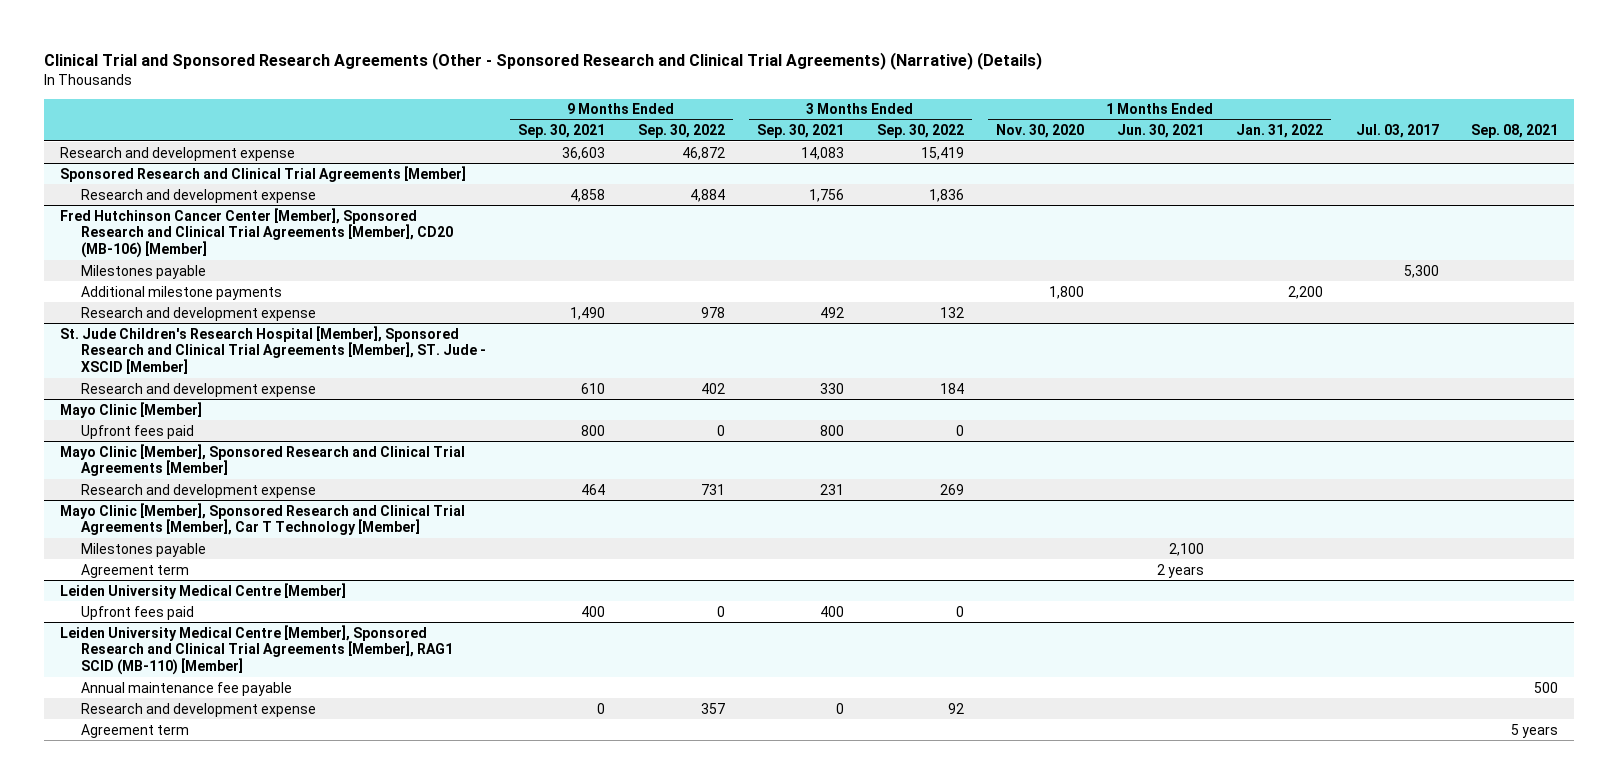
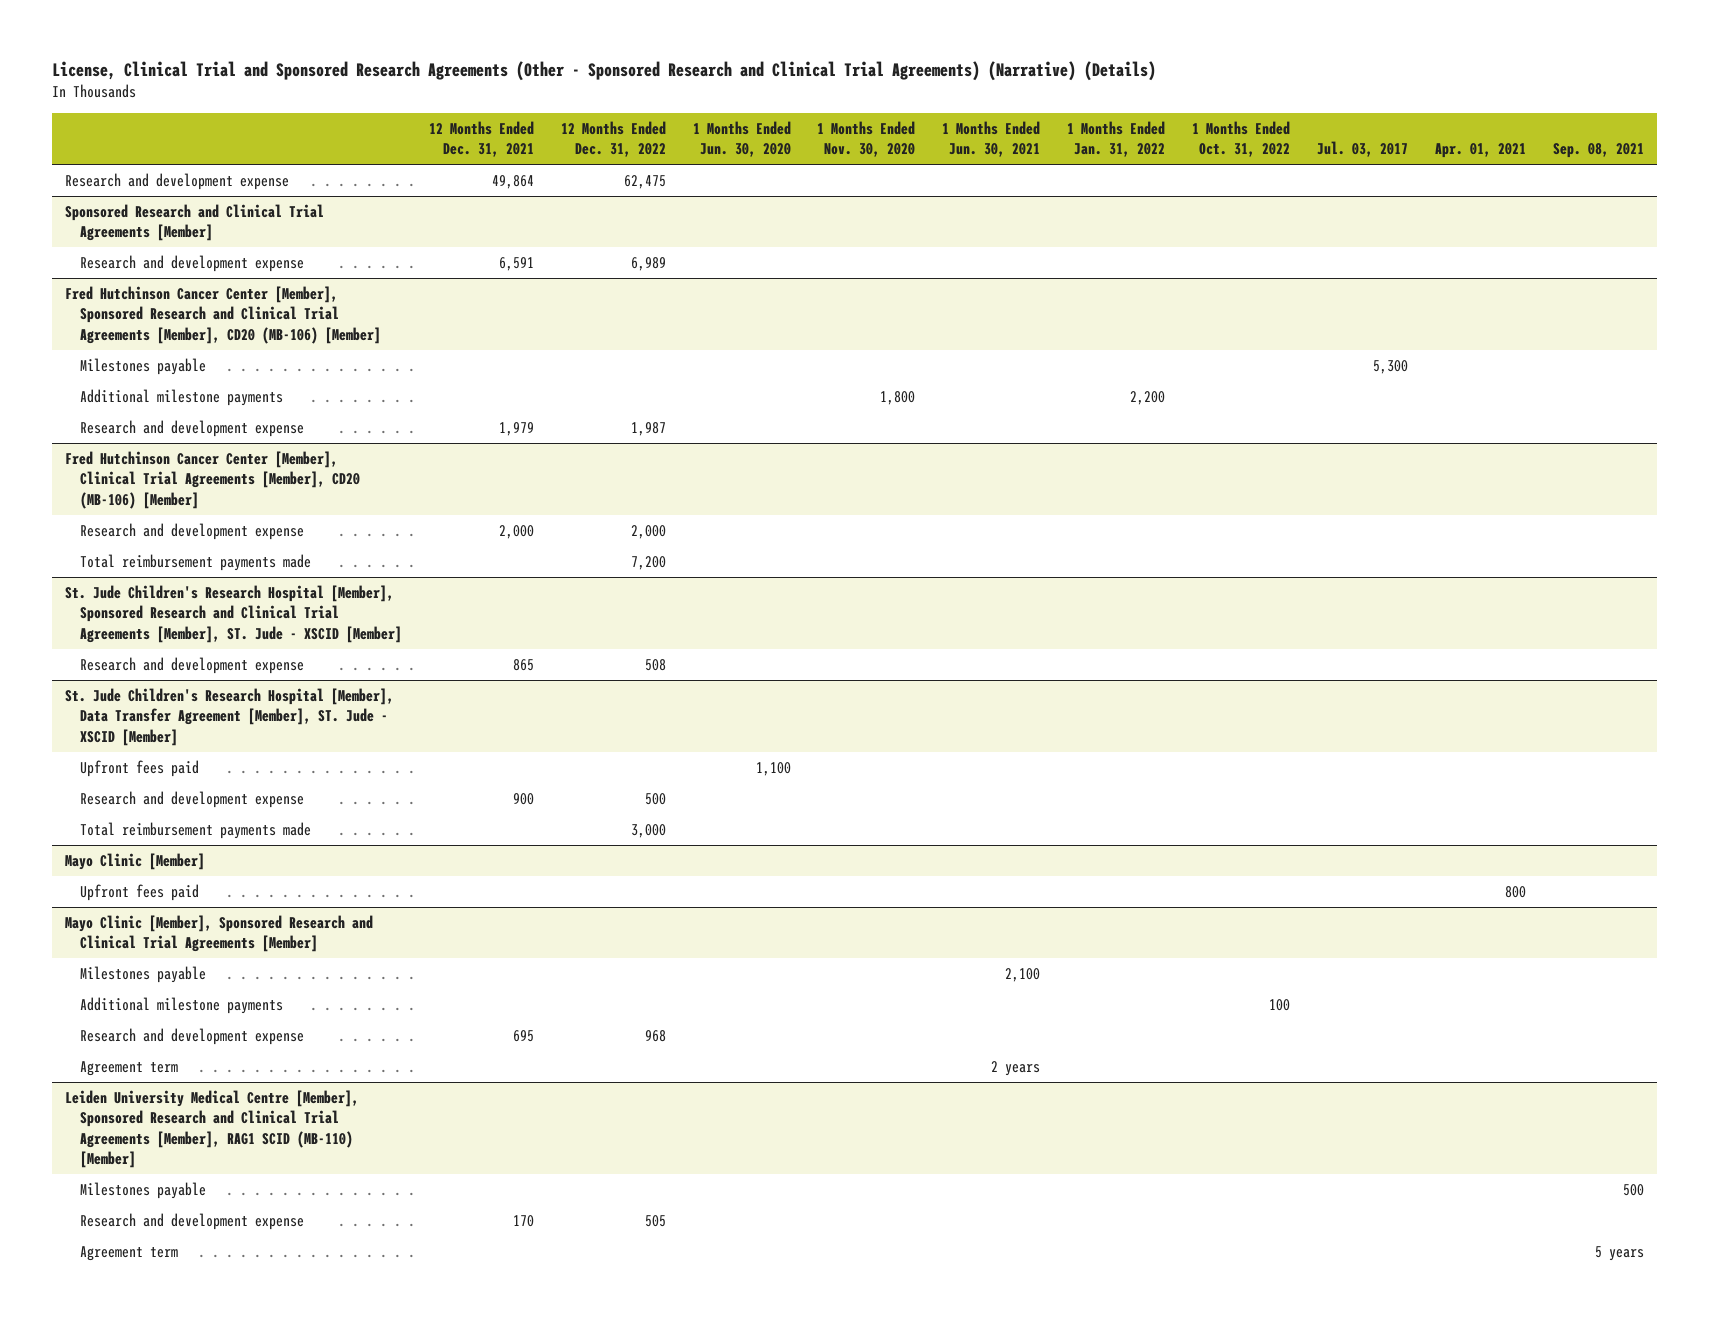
- Clinical Trial and Sponsored Research Agreements (Other - Sponsored Research and Clinical Trial Agreements) (Narrative) (Details)
+ License, Clinical Trial and Sponsored Research Agreements (Other - Sponsored Research and Clinical Trial Agreements) (Narrative) (Details)
- | 9 Months Ended Sep. 30, 2021 | 9 Months Ended Sep. 30, 2022 | 3 Months Ended Sep. 30, 2021 | 3 Months Ended Sep. 30, 2022 | 1 Months Ended Nov. 30, 2020 | 1 Months Ended Jun. 30, 2021 | 1 Months Ended Jan. 31, 2022 | Jul. 03, 2017 | Sep. 08, 2021
+ | 12 Months Ended Dec. 31, 2021 | 12 Months Ended Dec. 31, 2022 | 1 Months Ended Jun. 30, 2020 | 1 Months Ended Nov. 30, 2020 | 1 Months Ended Jun. 30, 2021 | 1 Months Ended Jan. 31, 2022 | 1 Months Ended Oct. 31, 2022 | Jul. 03, 2017 | Apr. 01, 2021 | Sep. 08, 2021
+ Fred Hutchinson Cancer Center [Member], Clinical Trial Agreements [Member], CD20 (MB-106) [Member]
+ Research and development expense | 2,000 | 2,000 | | | | | | | |
+ Total reimbursement payments made | | 7,200 | | | | | | | |
+ St. Jude Children's Research Hospital [Member], Data Transfer Agreement [Member], ST. Jude - XSCID [Member]
+ Upfront fees paid | | | 1,100 | | | | | | |
+ Research and development expense | 900 | 500 | | | | | | | |
+ Total reimbursement payments made | | 3,000 | | | | | | | |
@ Mayo Clinic [Member], Sponsored Research and Clinical Trial Agreements [Member]
+ Milestones payable | | | | | 2,100 | | | | |
+ Additional milestone payments | | | | | | | 100 | | |
- Mayo Clinic [Member], Sponsored Research and Clinical Trial Agreements [Member], Car T Technology [Member]
- Milestones payable | | | | | | 2,100 | | |
- Agreement term | | | | | | 2 years | | |
- Leiden University Medical Centre [Member]
- Upfront fees paid | 400 | 0 | 400 | 0 | | | | |
@ Mayo Clinic [Member], Sponsored Research and Clinical Trial Agreements [Member]
+ Agreement term | | | | | 2 years | | | | |
@ Leiden University Medical Centre [Member], Sponsored Research and Clinical Trial Agreements [Member], RAG1 SCID (MB-110) [Member]
- Annual maintenance fee payable | | | | | | | | | 500
+ Milestones payable | | | | | | | | | | 500

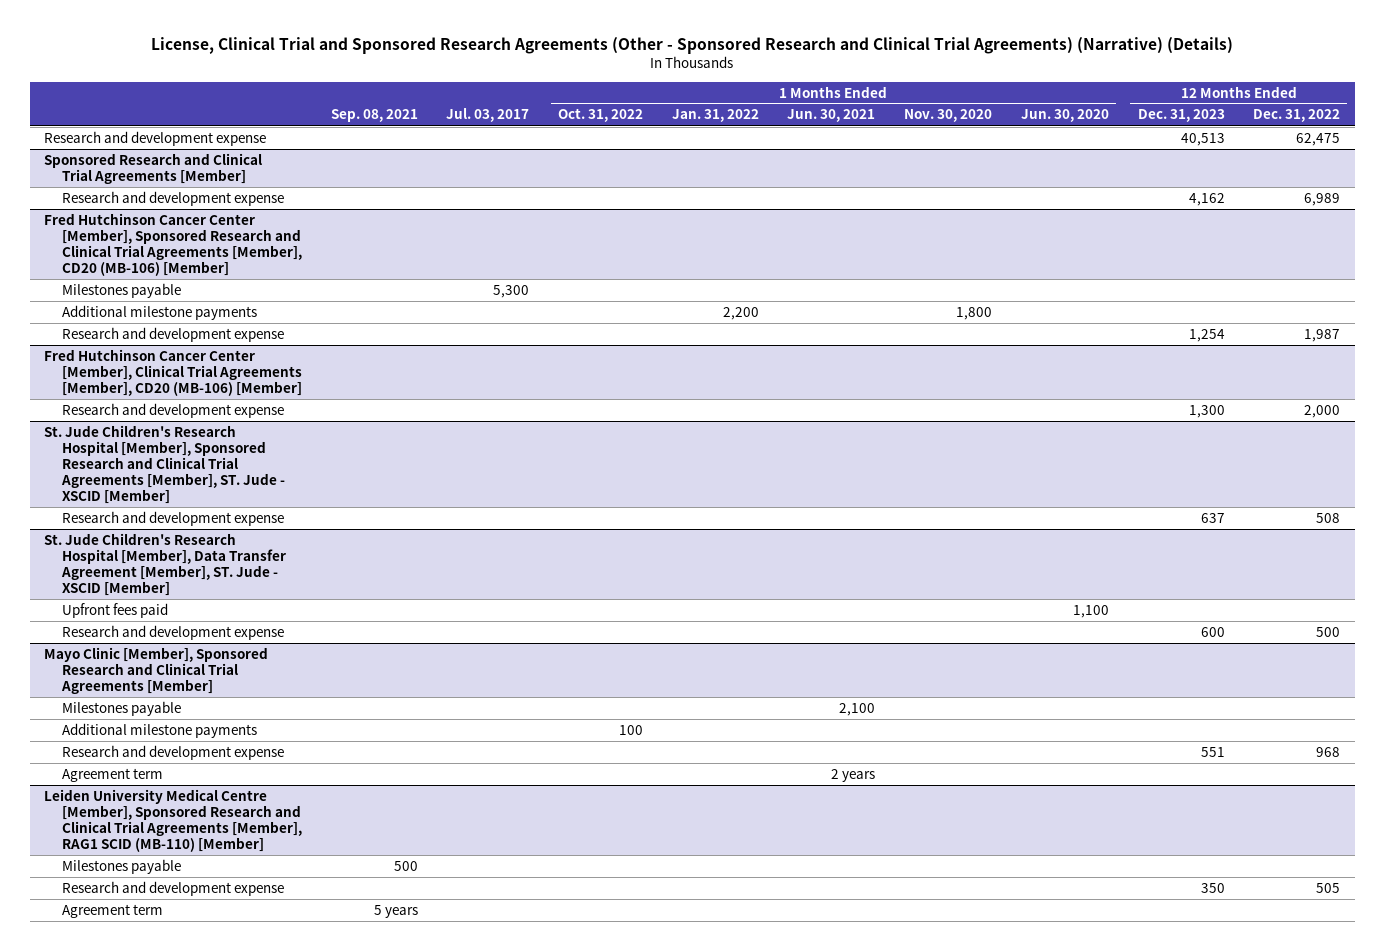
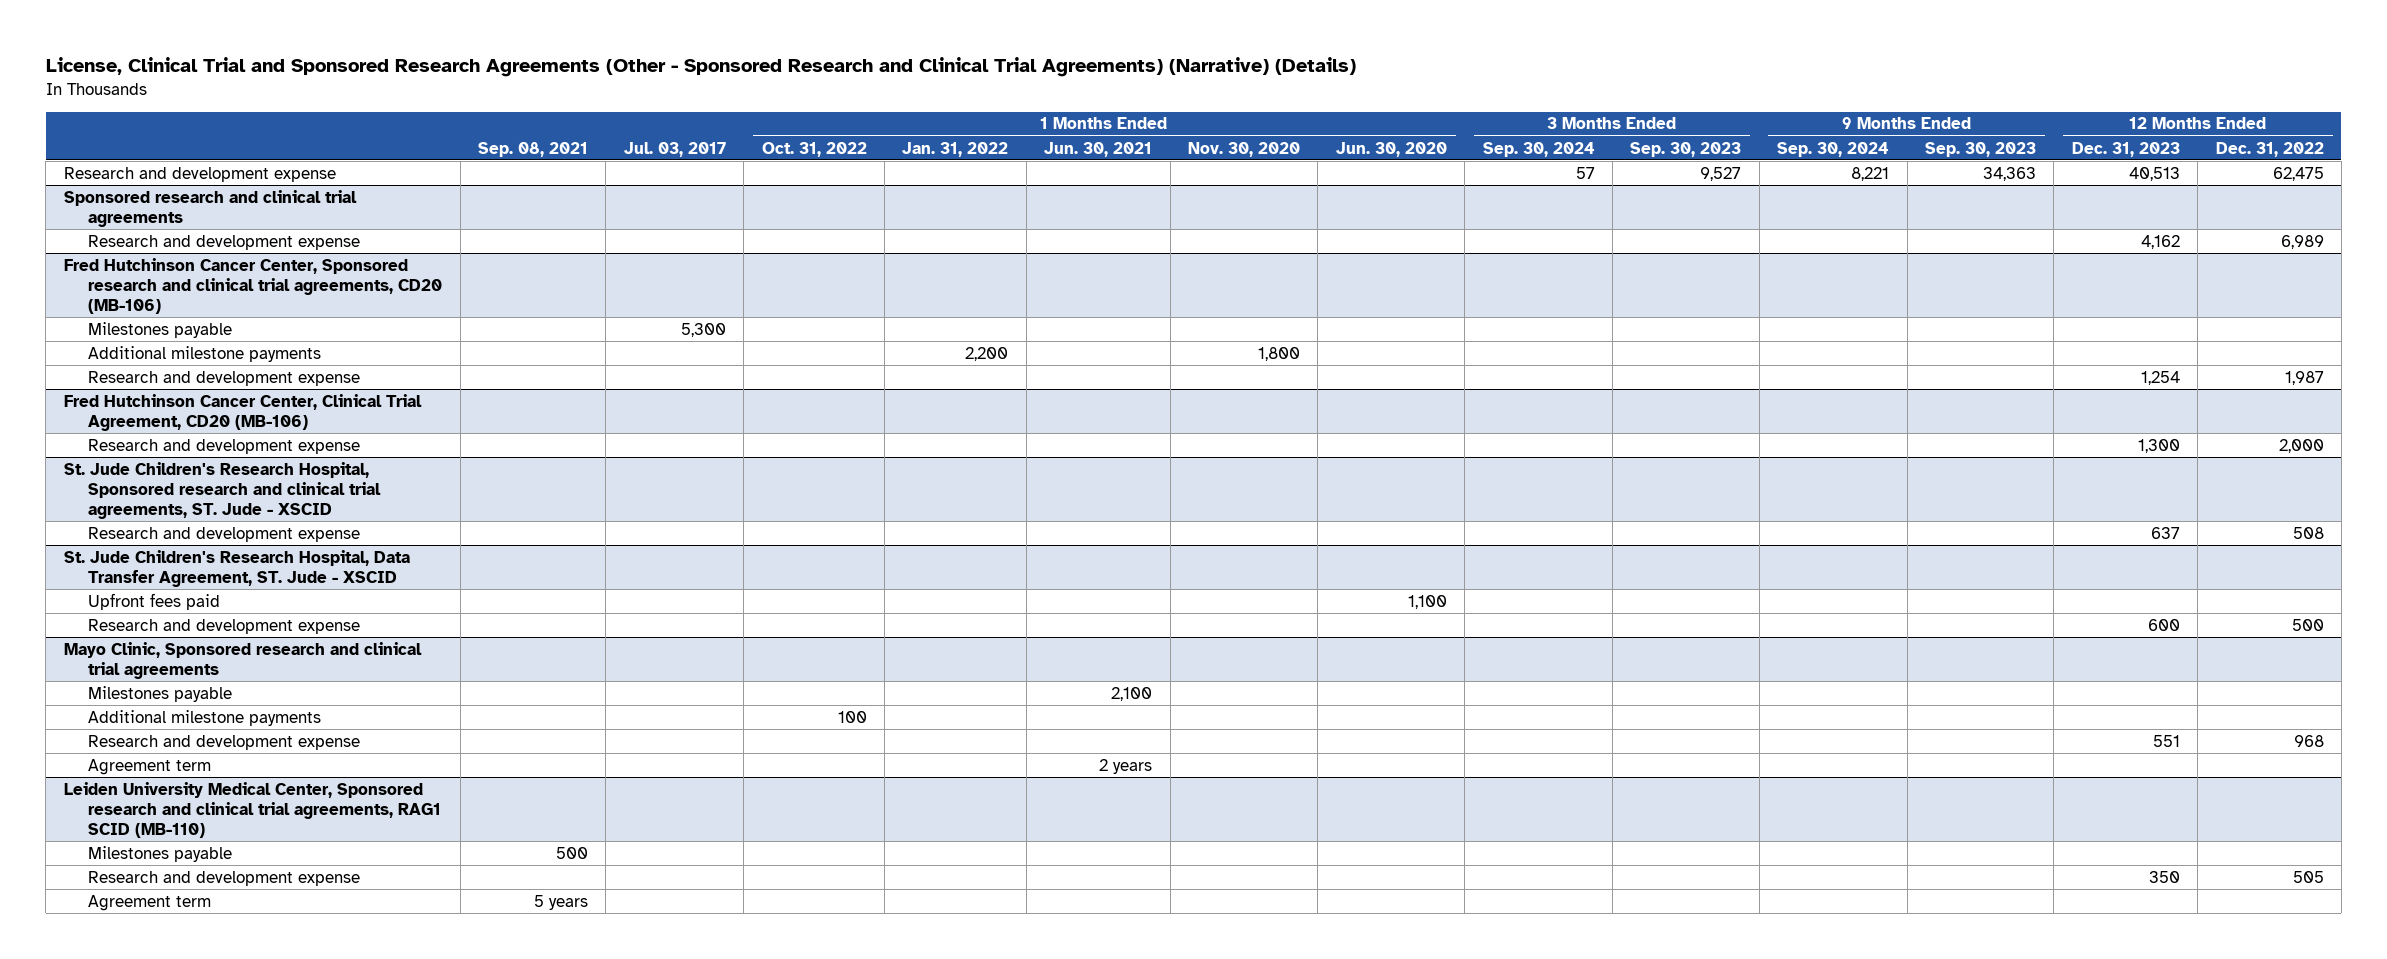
- | Sep. 08, 2021 | Jul. 03, 2017 | 1 Months Ended Oct. 31, 2022 | 1 Months Ended Jan. 31, 2022 | 1 Months Ended Jun. 30, 2021 | 1 Months Ended Nov. 30, 2020 | 1 Months Ended Jun. 30, 2020 | 12 Months Ended Dec. 31, 2023 | 12 Months Ended Dec. 31, 2022
+ | Sep. 08, 2021 | Jul. 03, 2017 | 1 Months Ended Oct. 31, 2022 | 1 Months Ended Jan. 31, 2022 | 1 Months Ended Jun. 30, 2021 | 1 Months Ended Nov. 30, 2020 | 1 Months Ended Jun. 30, 2020 | 3 Months Ended Sep. 30, 2024 | 3 Months Ended Sep. 30, 2023 | 9 Months Ended Sep. 30, 2024 | 9 Months Ended Sep. 30, 2023 | 12 Months Ended Dec. 31, 2023 | 12 Months Ended Dec. 31, 2022
- Sponsored Research and Clinical Trial Agreements [Member]
+ Sponsored research and clinical trial agreements
- Fred Hutchinson Cancer Center [Member], Sponsored Research and Clinical Trial Agreements [Member], CD20 (MB-106) [Member]
+ Fred Hutchinson Cancer Center, Sponsored research and clinical trial agreements, CD20 (MB-106)
- Fred Hutchinson Cancer Center [Member], Clinical Trial Agreements [Member], CD20 (MB-106) [Member]
+ Fred Hutchinson Cancer Center, Clinical Trial Agreement, CD20 (MB-106)
- St. Jude Children's Research Hospital [Member], Sponsored Research and Clinical Trial Agreements [Member], ST. Jude - XSCID [Member]
+ St. Jude Children's Research Hospital, Sponsored research and clinical trial agreements, ST. Jude - XSCID
- St. Jude Children's Research Hospital [Member], Data Transfer Agreement [Member], ST. Jude - XSCID [Member]
+ St. Jude Children's Research Hospital, Data Transfer Agreement, ST. Jude - XSCID
- Mayo Clinic [Member], Sponsored Research and Clinical Trial Agreements [Member]
+ Mayo Clinic, Sponsored research and clinical trial agreements
- Leiden University Medical Centre [Member], Sponsored Research and Clinical Trial Agreements [Member], RAG1 SCID (MB-110) [Member]
+ Leiden University Medical Center, Sponsored research and clinical trial agreements, RAG1 SCID (MB-110)

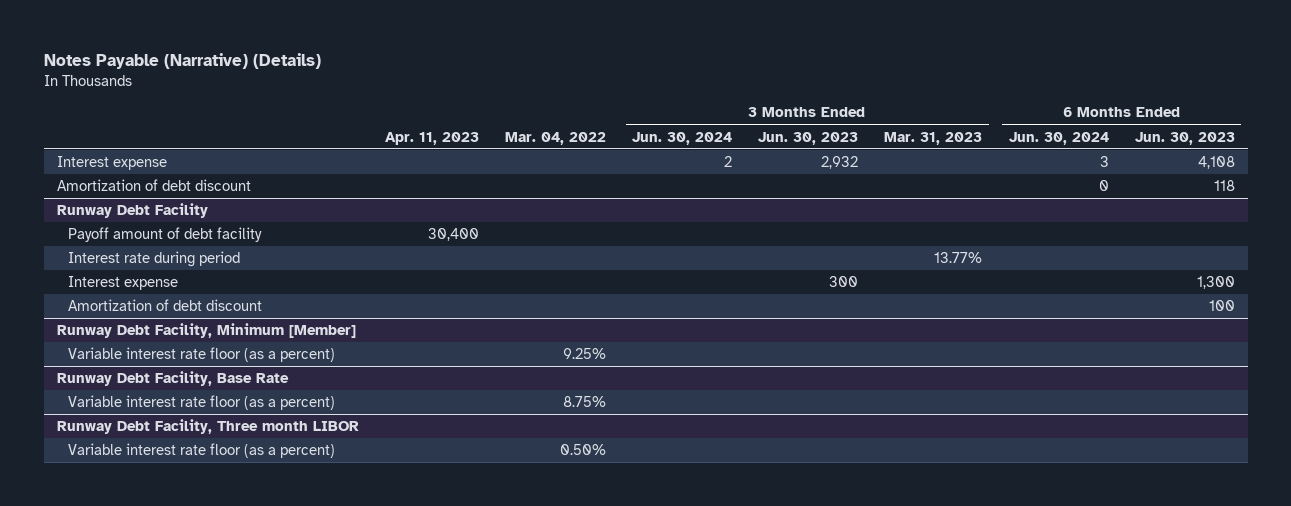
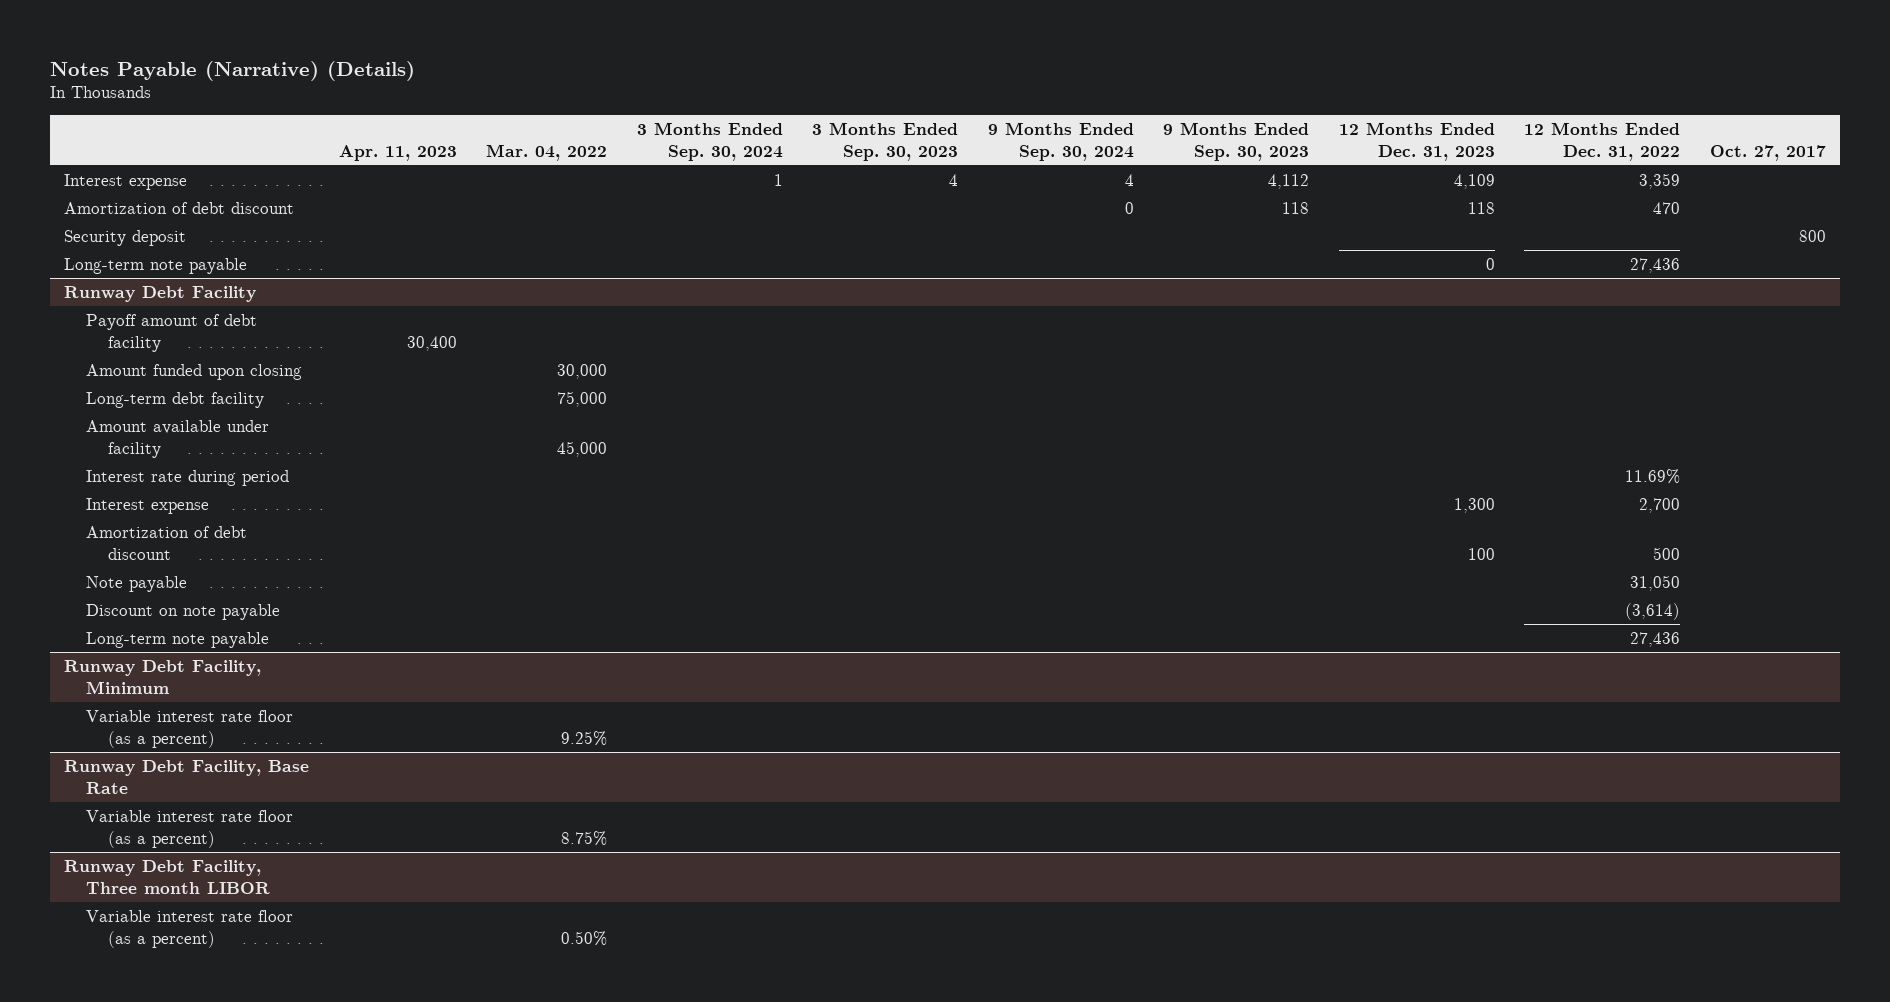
- | Apr. 11, 2023 | Mar. 04, 2022 | 3 Months Ended Jun. 30, 2024 | 3 Months Ended Jun. 30, 2023 | 3 Months Ended Mar. 31, 2023 | 6 Months Ended Jun. 30, 2024 | 6 Months Ended Jun. 30, 2023
+ | Apr. 11, 2023 | Mar. 04, 2022 | 3 Months Ended Sep. 30, 2024 | 3 Months Ended Sep. 30, 2023 | 9 Months Ended Sep. 30, 2024 | 9 Months Ended Sep. 30, 2023 | 12 Months Ended Dec. 31, 2023 | 12 Months Ended Dec. 31, 2022 | Oct. 27, 2017
+ Security deposit | | | | | | | | | 800
+ Long-term note payable | | | | | | | 0 | 27,436 |
@ Runway Debt Facility
+ Amount funded upon closing | | 30,000 | | | | | | |
+ Long-term debt facility | | 75,000 | | | | | | |
+ Amount available under facility | | 45,000 | | | | | | |
- Runway Debt Facility, Minimum [Member]
@ Runway Debt Facility
+ Note payable | | | | | | | | 31,050 |
+ Discount on note payable | | | | | | | | (3,614) |
+ Long-term note payable | | | | | | | | 27,436 |
+ Runway Debt Facility, Minimum

